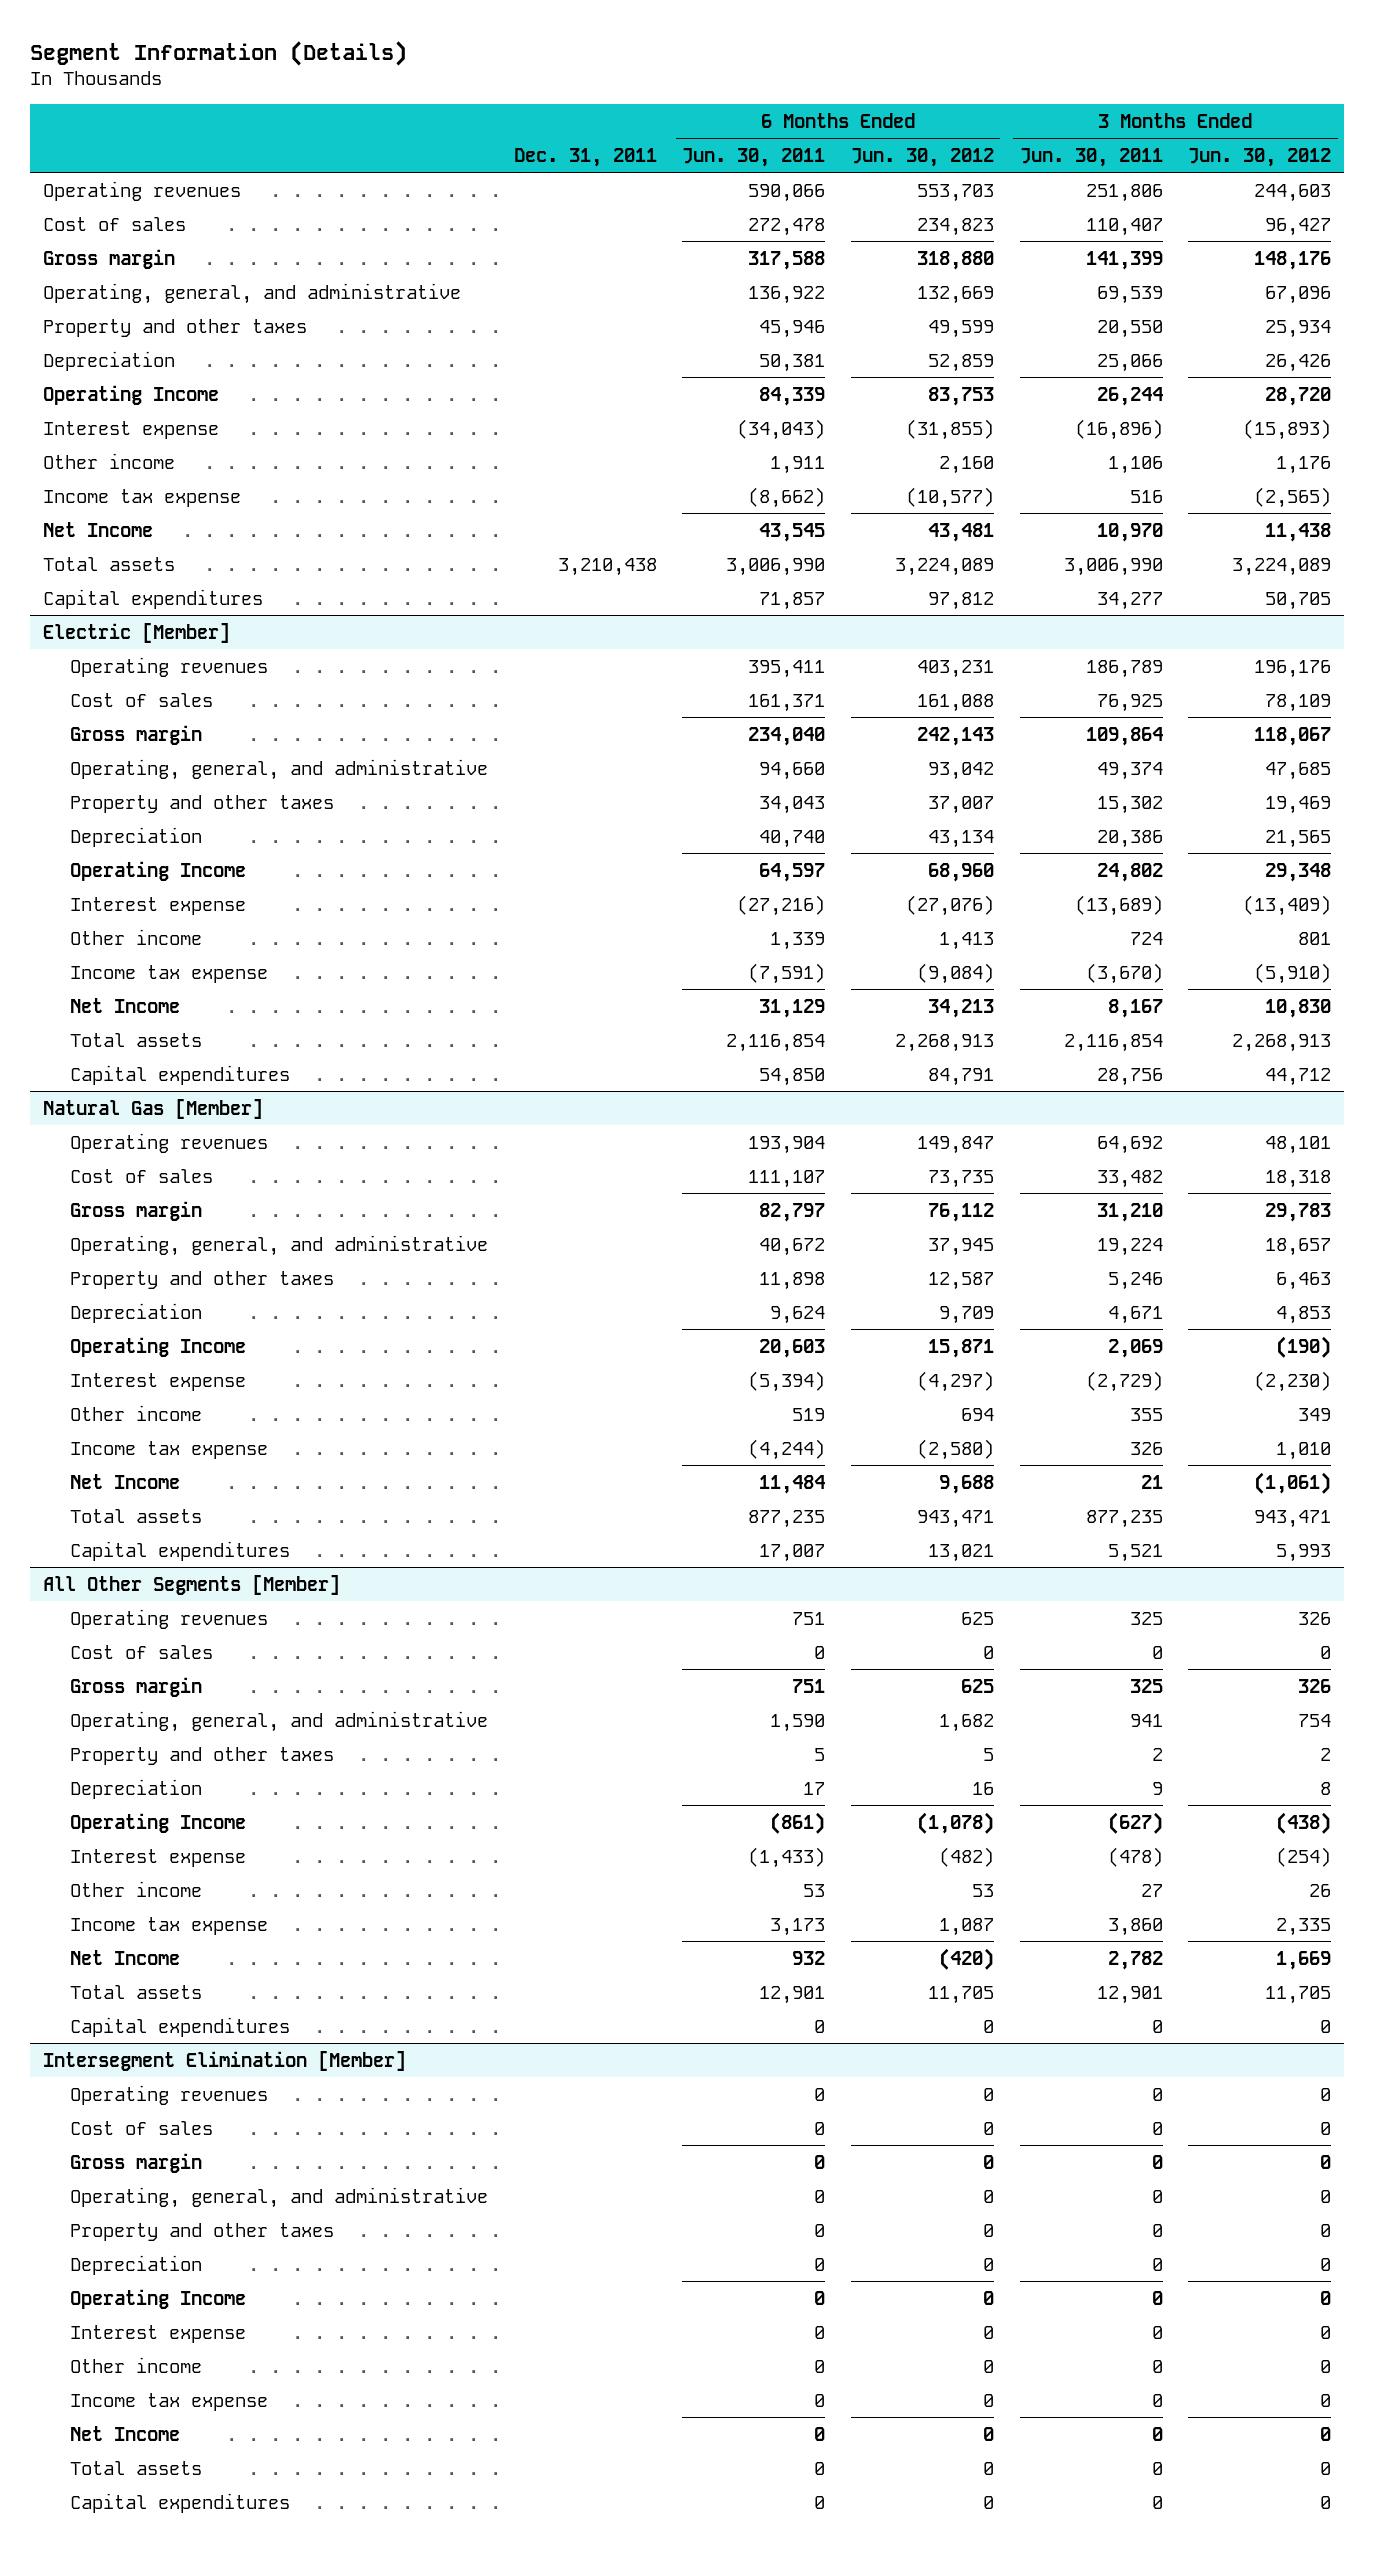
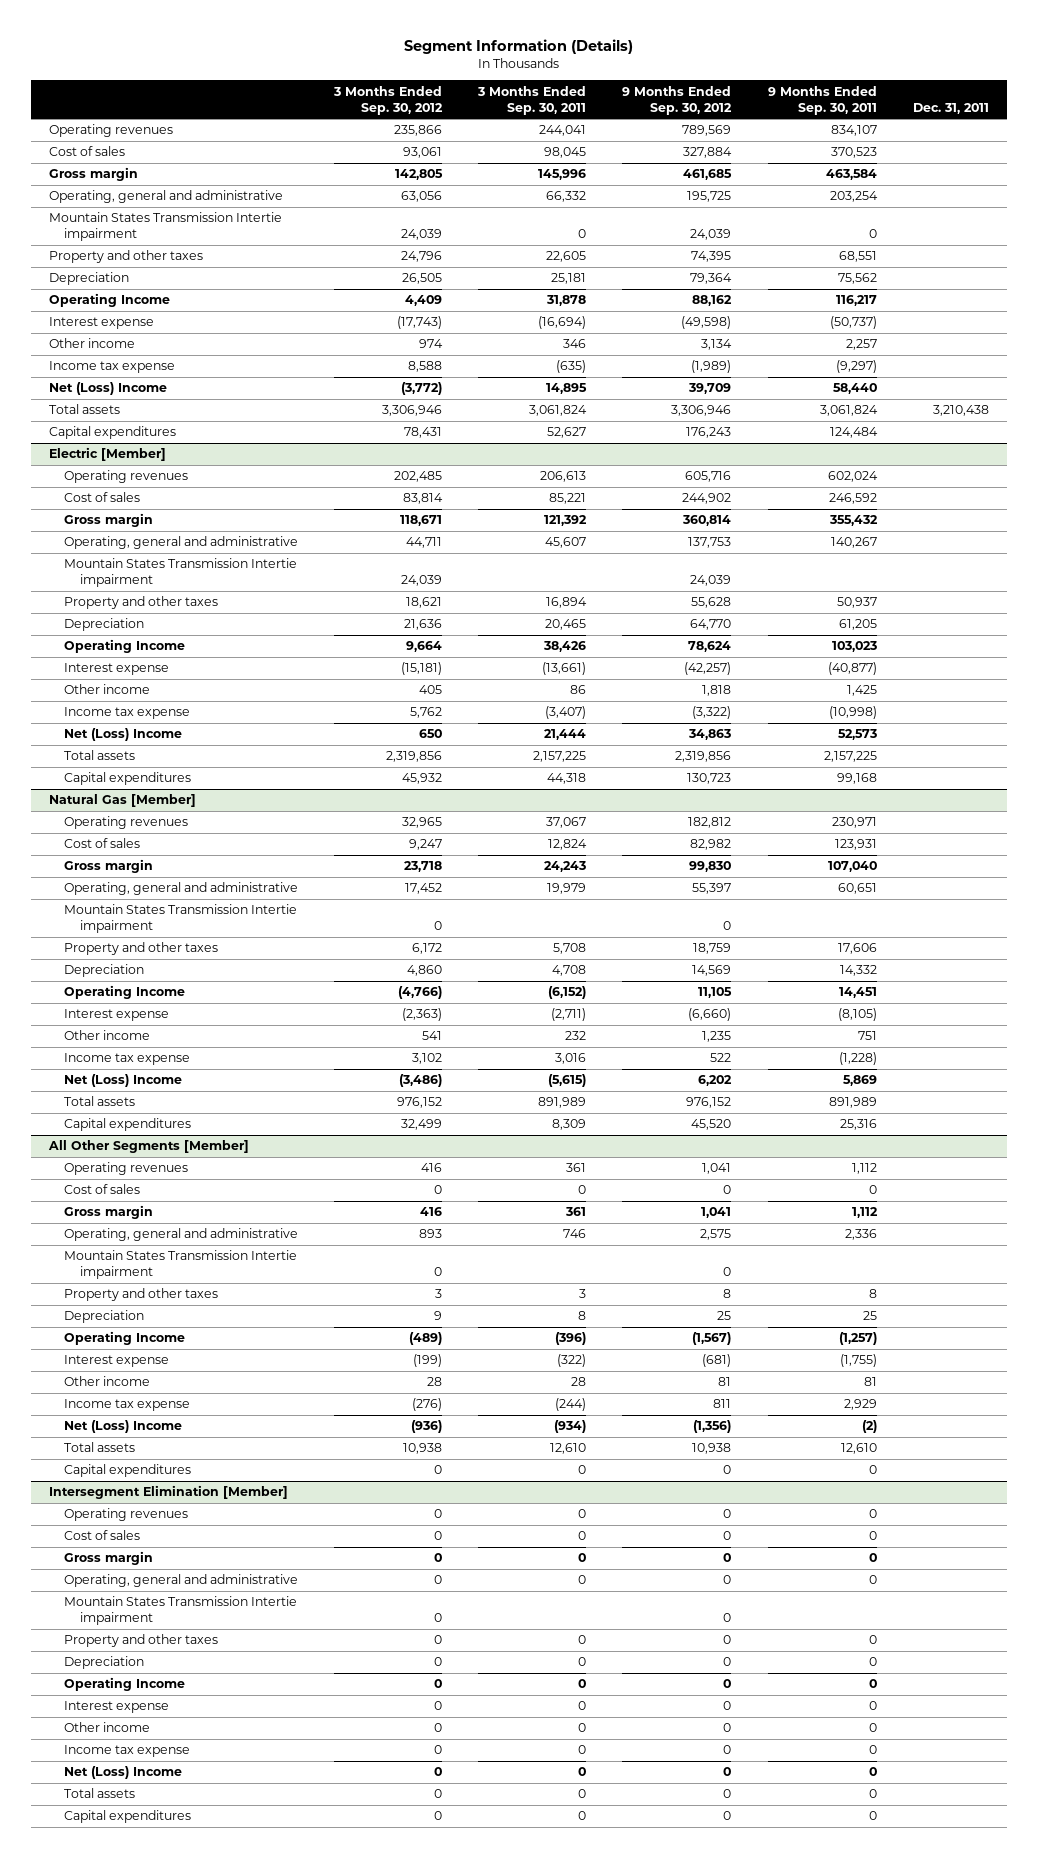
- | Dec. 31, 2011 | 6 Months Ended Jun. 30, 2011 | 6 Months Ended Jun. 30, 2012 | 3 Months Ended Jun. 30, 2011 | 3 Months Ended Jun. 30, 2012
+ | 3 Months Ended Sep. 30, 2012 | 3 Months Ended Sep. 30, 2011 | 9 Months Ended Sep. 30, 2012 | 9 Months Ended Sep. 30, 2011 | Dec. 31, 2011
- Operating, general, and administrative | | 136,922 | 132,669 | 69,539 | 67,096
+ Operating, general and administrative | 63,056 | 66,332 | 195,725 | 203,254 |
+ Mountain States Transmission Intertie impairment | 24,039 | 0 | 24,039 | 0 |
- Net Income | | 43,545 | 43,481 | 10,970 | 11,438
+ Net (Loss) Income | (3,772) | 14,895 | 39,709 | 58,440 |
@ Electric [Member]
- Operating, general, and administrative | | 94,660 | 93,042 | 49,374 | 47,685
+ Operating, general and administrative | 44,711 | 45,607 | 137,753 | 140,267 |
+ Mountain States Transmission Intertie impairment | 24,039 | | 24,039 | |
- Net Income | | 31,129 | 34,213 | 8,167 | 10,830
+ Net (Loss) Income | 650 | 21,444 | 34,863 | 52,573 |
@ Natural Gas [Member]
- Operating, general, and administrative | | 40,672 | 37,945 | 19,224 | 18,657
+ Operating, general and administrative | 17,452 | 19,979 | 55,397 | 60,651 |
+ Mountain States Transmission Intertie impairment | 0 | | 0 | |
- Net Income | | 11,484 | 9,688 | 21 | (1,061)
+ Net (Loss) Income | (3,486) | (5,615) | 6,202 | 5,869 |
@ All Other Segments [Member]
- Operating, general, and administrative | | 1,590 | 1,682 | 941 | 754
+ Operating, general and administrative | 893 | 746 | 2,575 | 2,336 |
+ Mountain States Transmission Intertie impairment | 0 | | 0 | |
- Net Income | | 932 | (420) | 2,782 | 1,669
+ Net (Loss) Income | (936) | (934) | (1,356) | (2) |
@ Intersegment Elimination [Member]
- Operating, general, and administrative | | 0 | 0 | 0 | 0
+ Operating, general and administrative | 0 | 0 | 0 | 0 |
+ Mountain States Transmission Intertie impairment | 0 | | 0 | |
- Net Income | | 0 | 0 | 0 | 0
+ Net (Loss) Income | 0 | 0 | 0 | 0 |

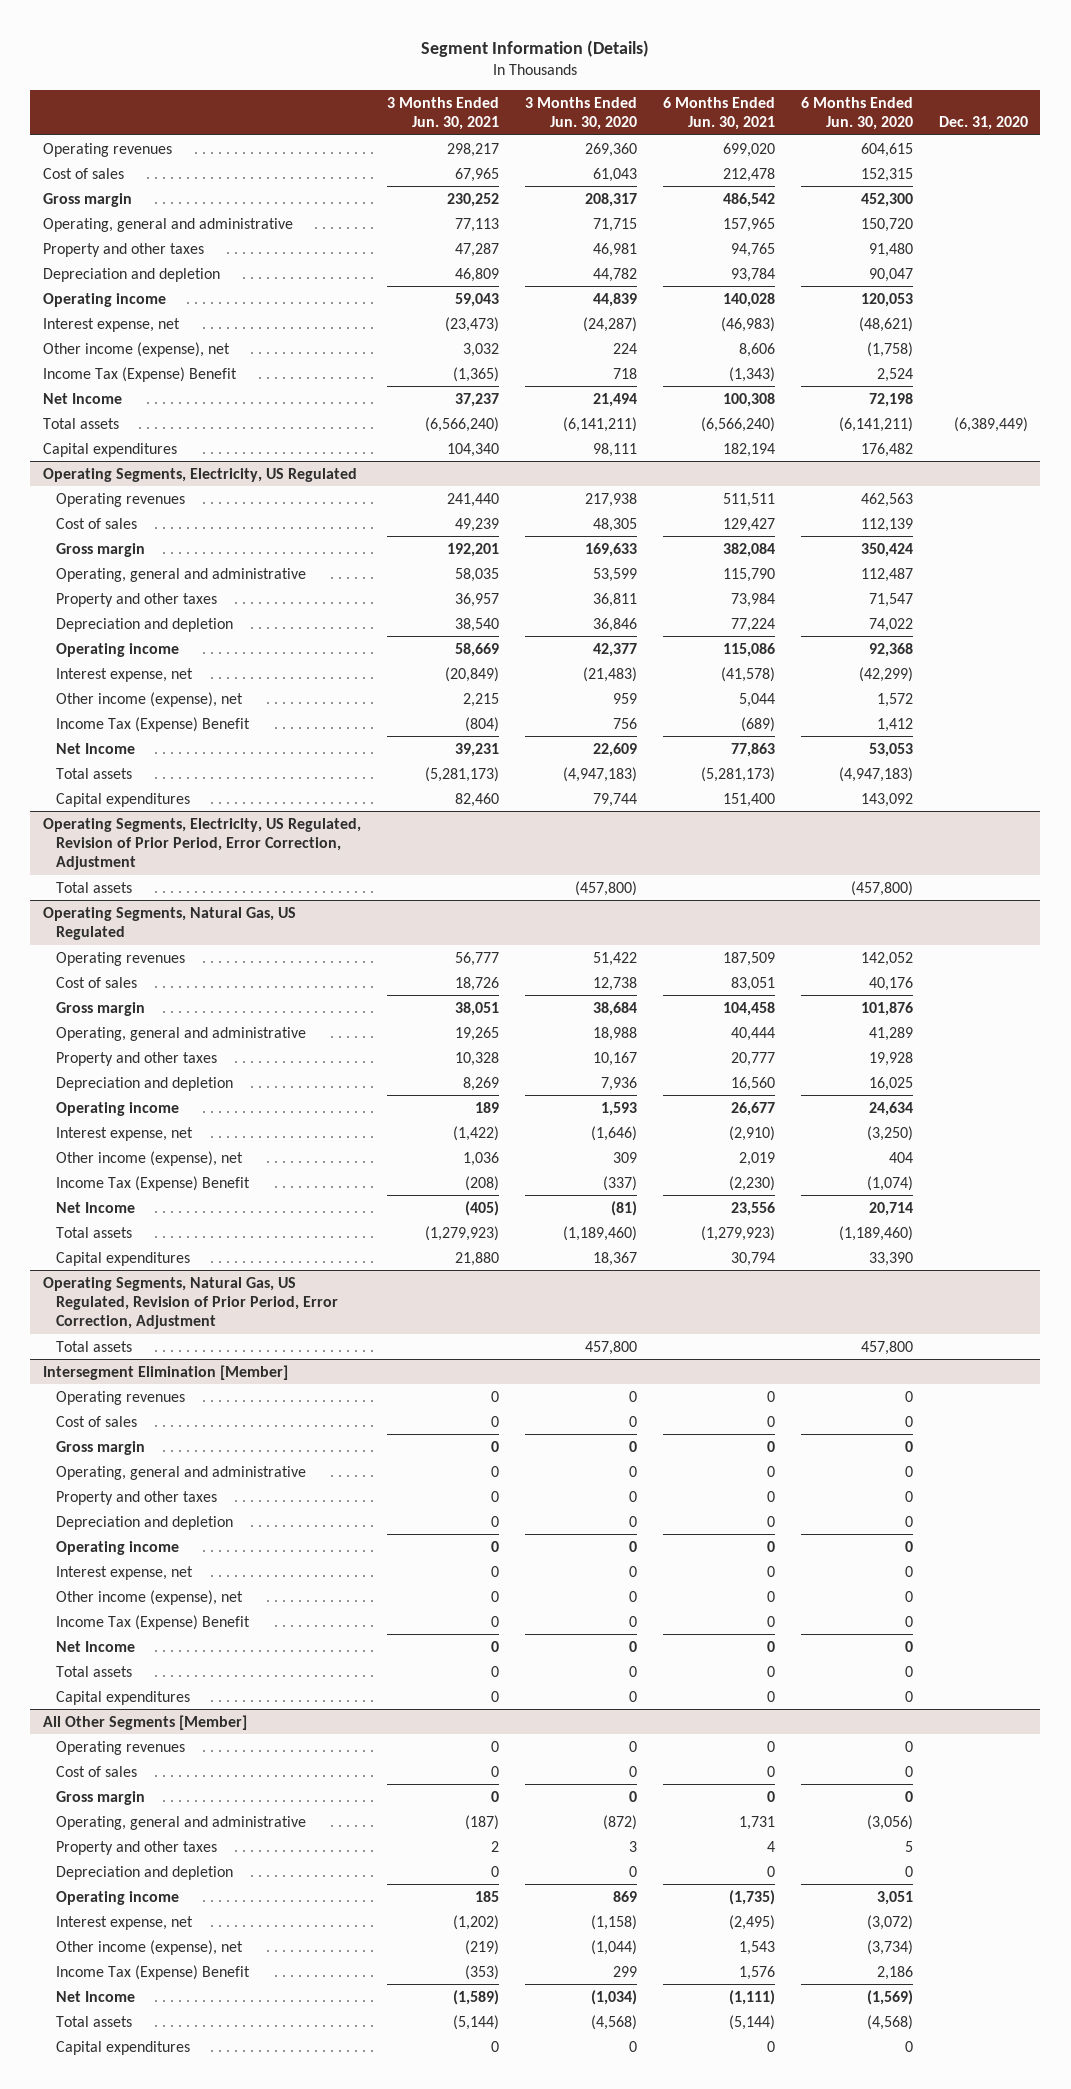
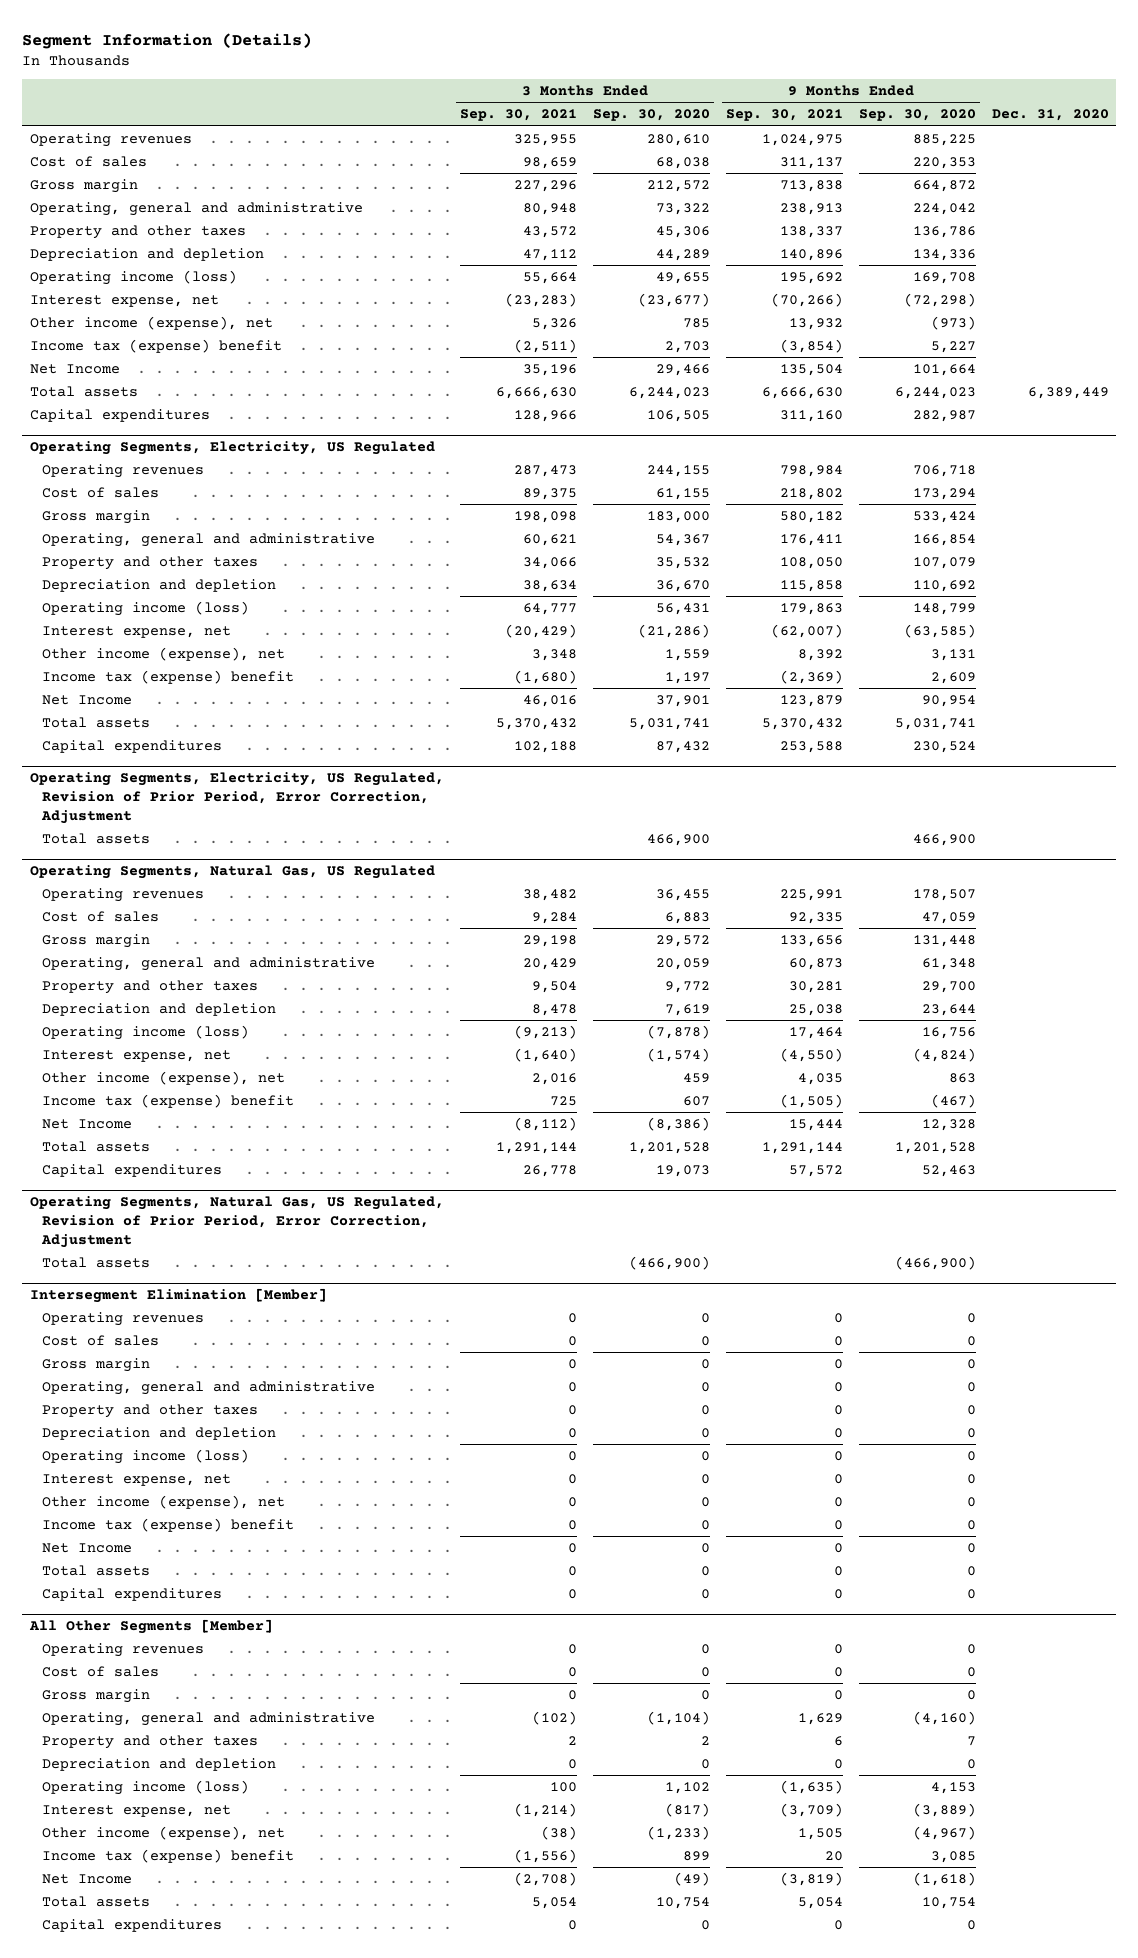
- | 3 Months Ended Jun. 30, 2021 | 3 Months Ended Jun. 30, 2020 | 6 Months Ended Jun. 30, 2021 | 6 Months Ended Jun. 30, 2020 | Dec. 31, 2020
+ | 3 Months Ended Sep. 30, 2021 | 3 Months Ended Sep. 30, 2020 | 9 Months Ended Sep. 30, 2021 | 9 Months Ended Sep. 30, 2020 | Dec. 31, 2020
- Operating income | 59,043 | 44,839 | 140,028 | 120,053 |
+ Operating income (loss) | 55,664 | 49,655 | 195,692 | 169,708 |
- Income Tax (Expense) Benefit | (1,365) | 718 | (1,343) | 2,524 |
+ Income tax (expense) benefit | (2,511) | 2,703 | (3,854) | 5,227 |
- Total assets | (6,566,240) | (6,141,211) | (6,566,240) | (6,141,211) | (6,389,449)
+ Total assets | 6,666,630 | 6,244,023 | 6,666,630 | 6,244,023 | 6,389,449
@ Operating Segments, Electricity, US Regulated
- Operating income | 58,669 | 42,377 | 115,086 | 92,368 |
+ Operating income (loss) | 64,777 | 56,431 | 179,863 | 148,799 |
- Income Tax (Expense) Benefit | (804) | 756 | (689) | 1,412 |
+ Income tax (expense) benefit | (1,680) | 1,197 | (2,369) | 2,609 |
@ Operating Segments, Natural Gas, US Regulated
- Operating income | 189 | 1,593 | 26,677 | 24,634 |
+ Operating income (loss) | (9,213) | (7,878) | 17,464 | 16,756 |
- Income Tax (Expense) Benefit | (208) | (337) | (2,230) | (1,074) |
+ Income tax (expense) benefit | 725 | 607 | (1,505) | (467) |
@ Intersegment Elimination [Member]
- Operating income | 0 | 0 | 0 | 0 |
+ Operating income (loss) | 0 | 0 | 0 | 0 |
- Income Tax (Expense) Benefit | 0 | 0 | 0 | 0 |
+ Income tax (expense) benefit | 0 | 0 | 0 | 0 |
@ All Other Segments [Member]
- Operating income | 185 | 869 | (1,735) | 3,051 |
+ Operating income (loss) | 100 | 1,102 | (1,635) | 4,153 |
- Income Tax (Expense) Benefit | (353) | 299 | 1,576 | 2,186 |
+ Income tax (expense) benefit | (1,556) | 899 | 20 | 3,085 |

